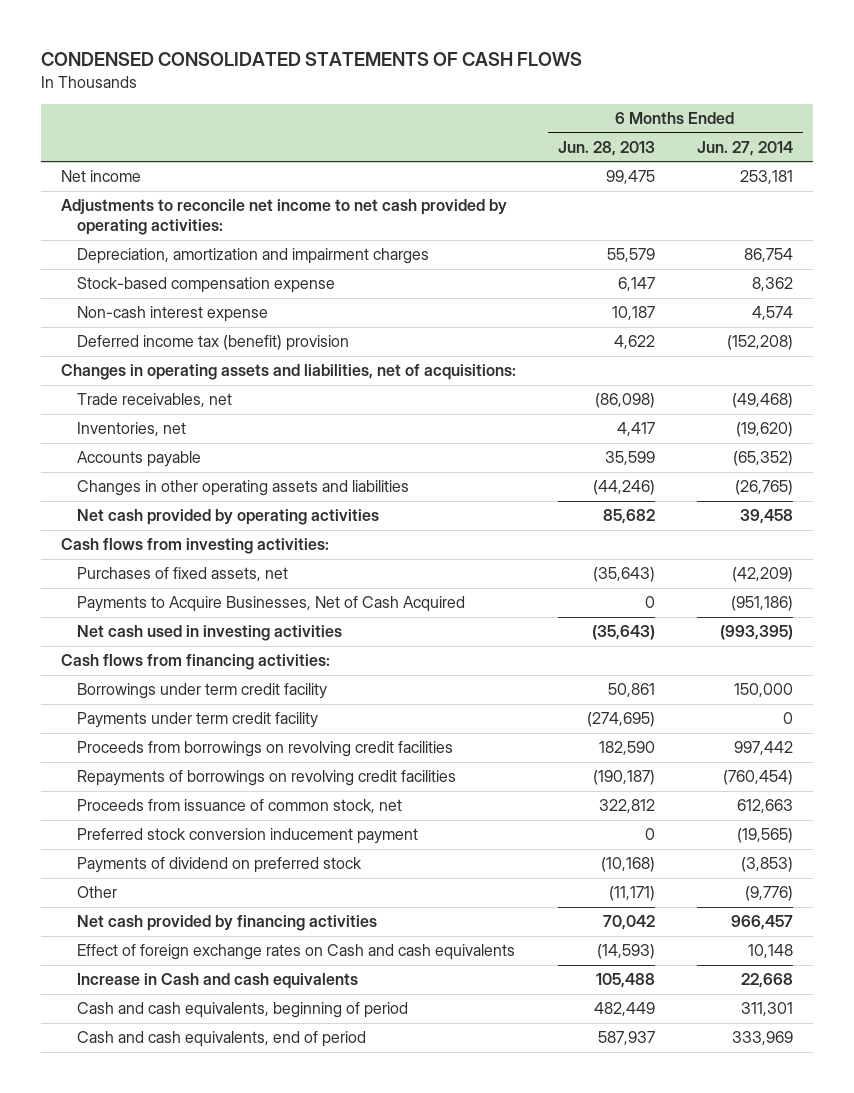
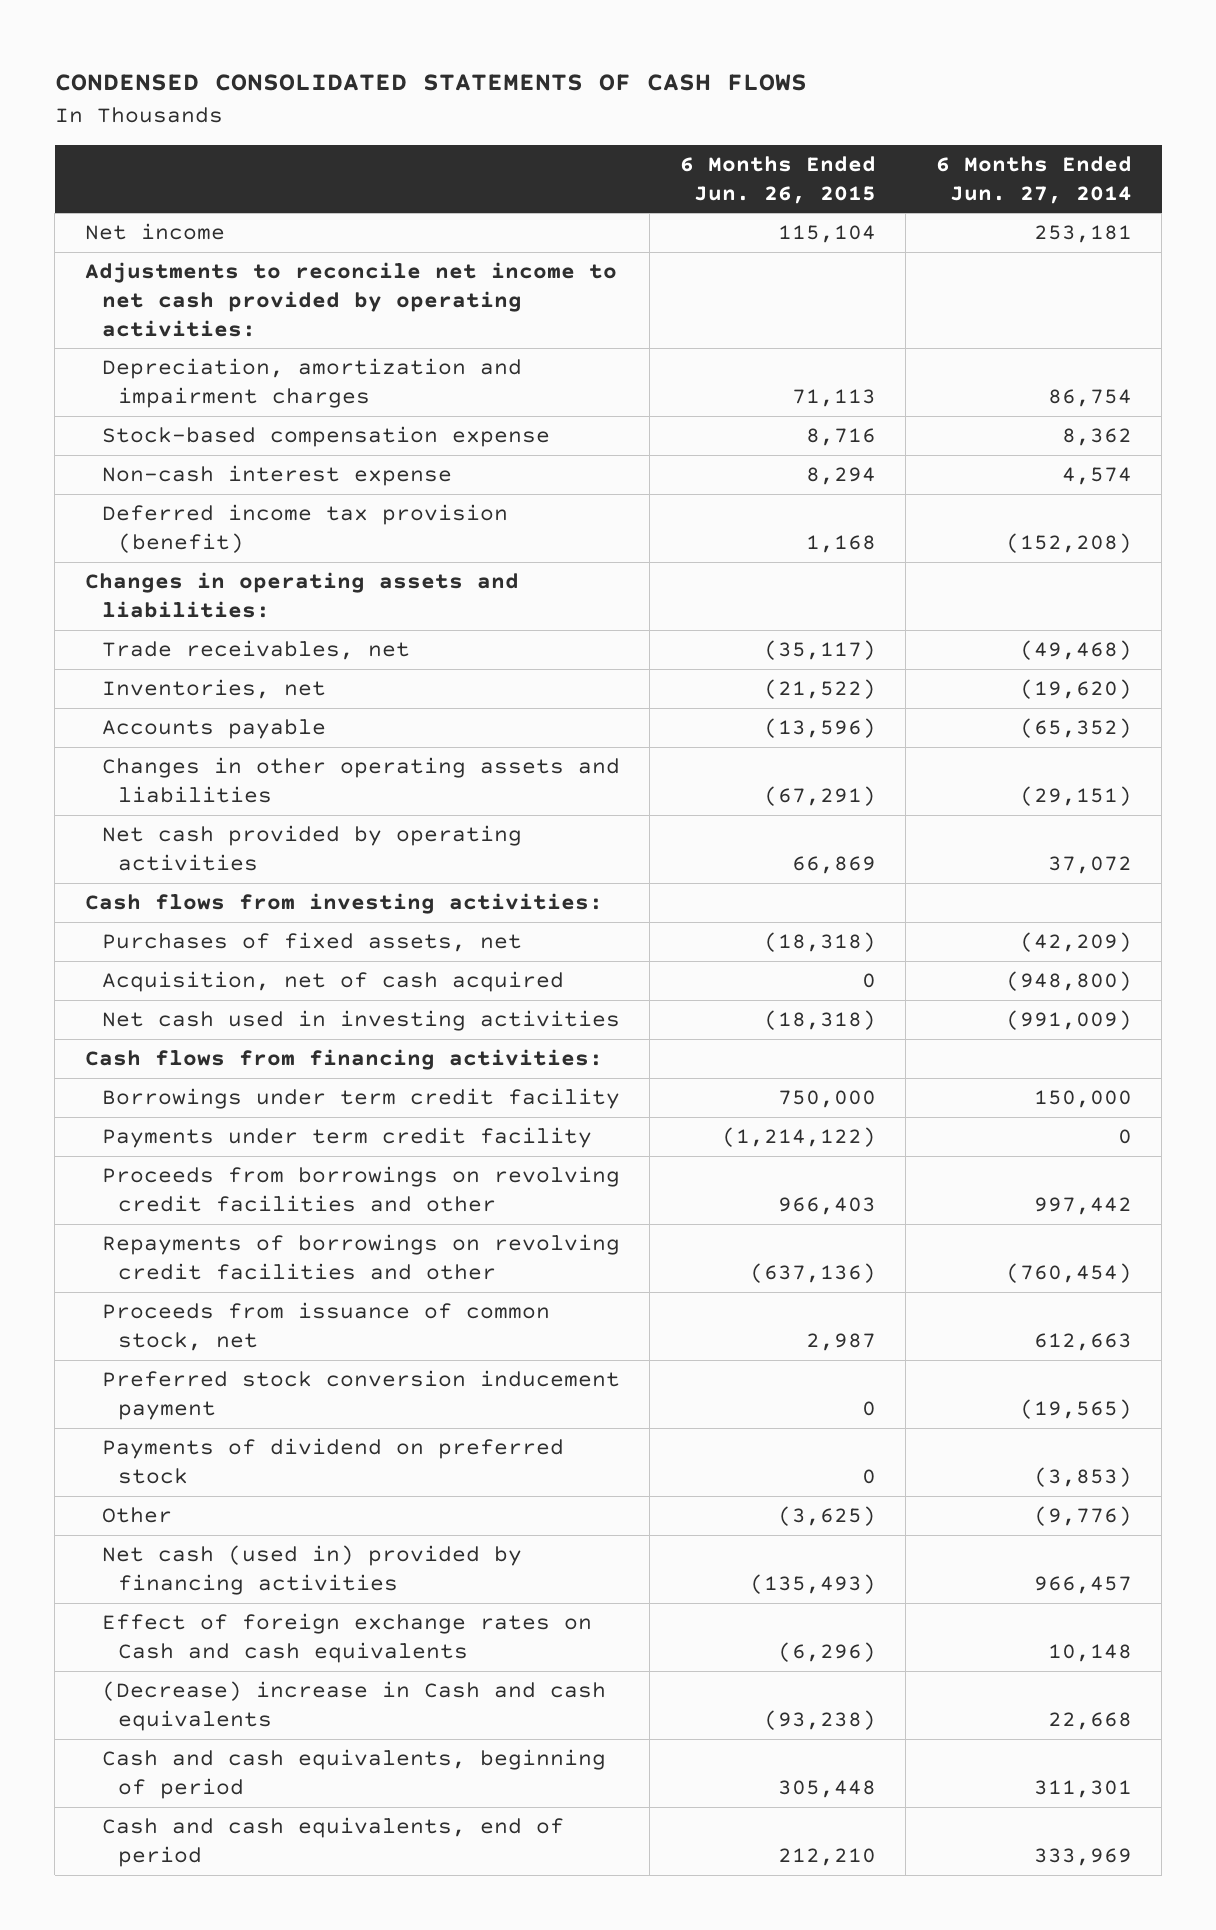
- | 6 Months Ended Jun. 28, 2013 | 6 Months Ended Jun. 27, 2014
+ | 6 Months Ended Jun. 26, 2015 | 6 Months Ended Jun. 27, 2014
- Deferred income tax (benefit) provision | 4,622 | (152,208)
- Changes in operating assets and liabilities, net of acquisitions:
+ Deferred income tax provision (benefit) | 1,168 | (152,208)
+ Changes in operating assets and liabilities:
- Changes in other operating assets and liabilities | (44,246) | (26,765)
- Net cash provided by operating activities | 85,682 | 39,458
+ Changes in other operating assets and liabilities | (67,291) | (29,151)
+ Net cash provided by operating activities | 66,869 | 37,072
- Payments to Acquire Businesses, Net of Cash Acquired | 0 | (951,186)
- Net cash used in investing activities | (35,643) | (993,395)
+ Acquisition, net of cash acquired | 0 | (948,800)
+ Net cash used in investing activities | (18,318) | (991,009)
- Proceeds from borrowings on revolving credit facilities | 182,590 | 997,442
- Repayments of borrowings on revolving credit facilities | (190,187) | (760,454)
+ Proceeds from borrowings on revolving credit facilities and other | 966,403 | 997,442
+ Repayments of borrowings on revolving credit facilities and other | (637,136) | (760,454)
- Net cash provided by financing activities | 70,042 | 966,457
+ Net cash (used in) provided by financing activities | (135,493) | 966,457
- Increase in Cash and cash equivalents | 105,488 | 22,668
+ (Decrease) increase in Cash and cash equivalents | (93,238) | 22,668

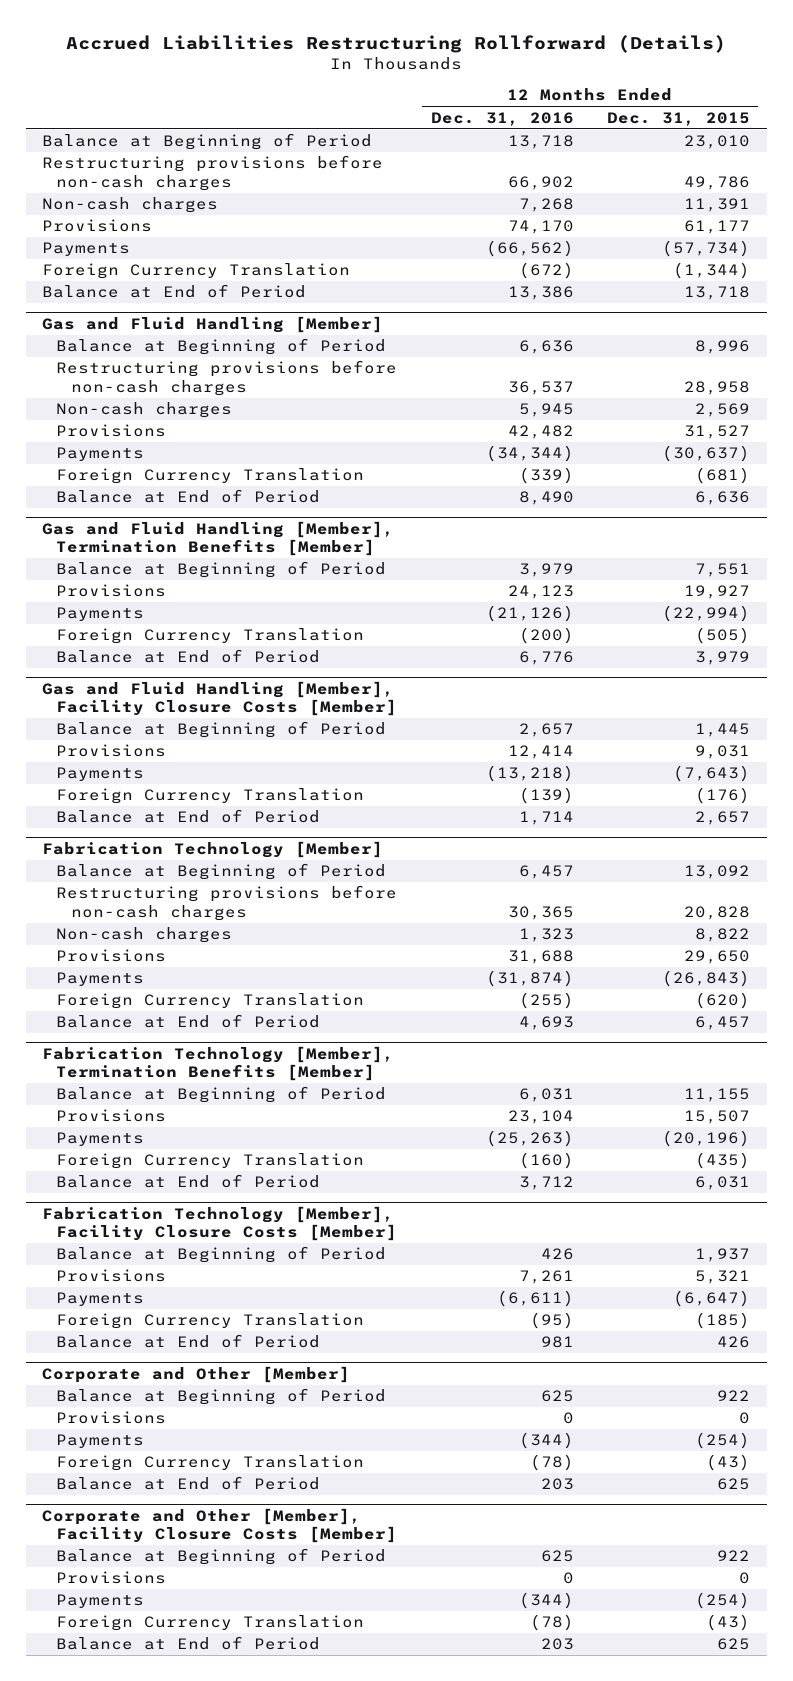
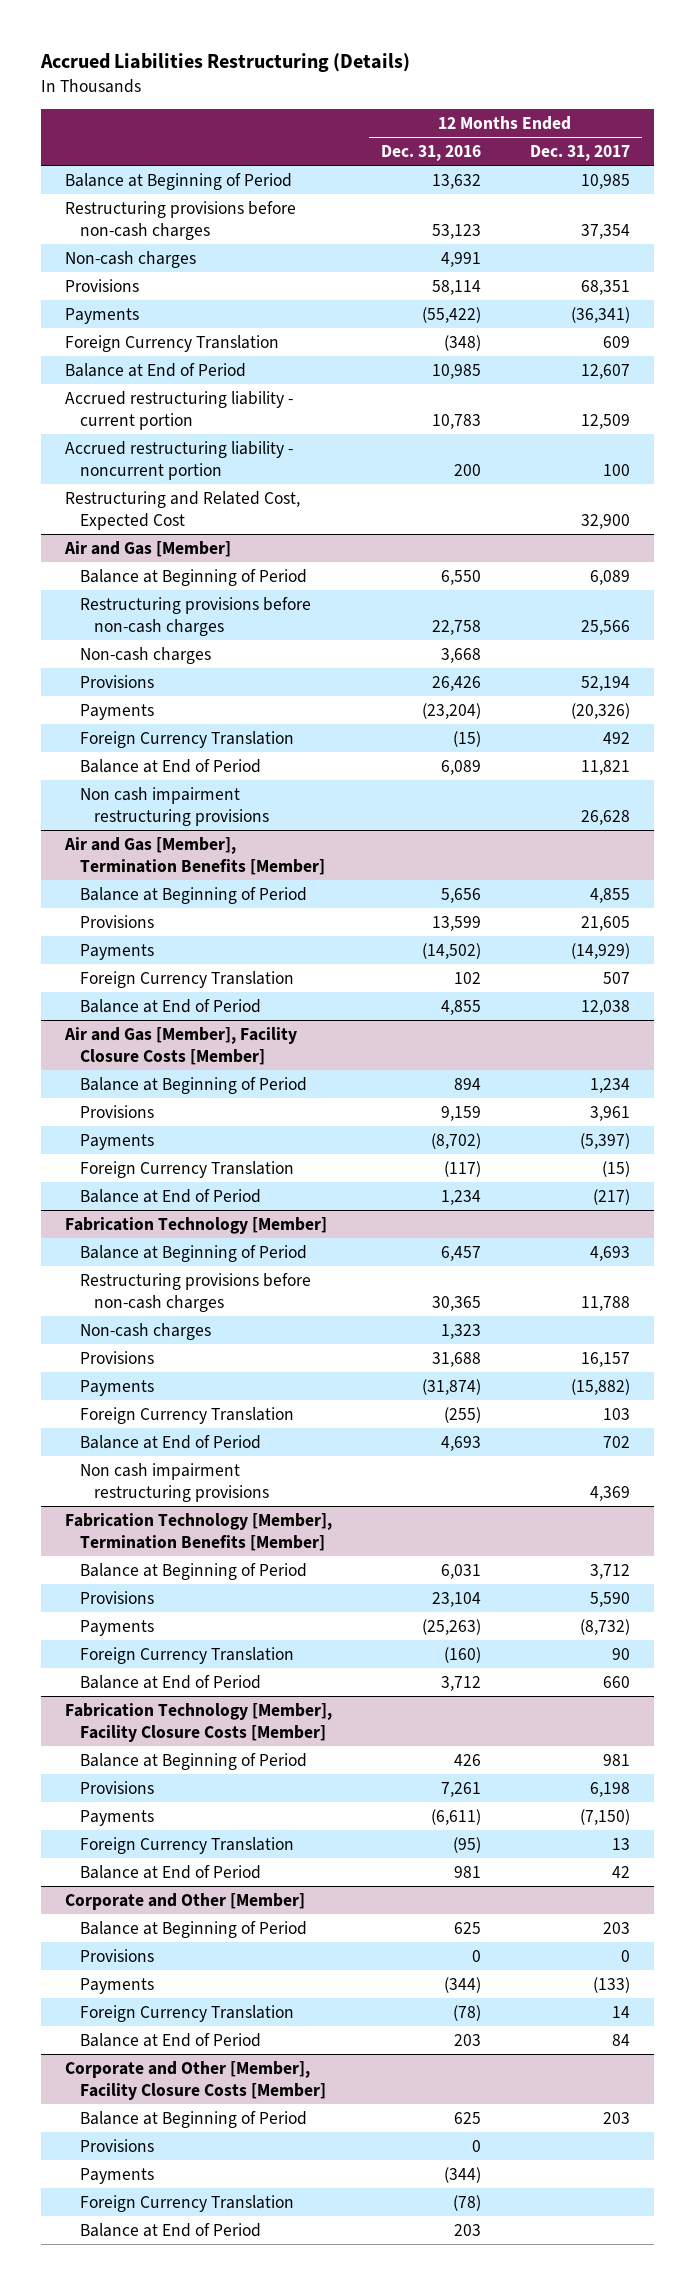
- Accrued Liabilities Restructuring Rollforward (Details)
+ Accrued Liabilities Restructuring (Details)
- | 12 Months Ended Dec. 31, 2016 | 12 Months Ended Dec. 31, 2015
+ | 12 Months Ended Dec. 31, 2016 | 12 Months Ended Dec. 31, 2017
- Balance at Beginning of Period | 13,718 | 23,010
- Restructuring provisions before non-cash charges | 66,902 | 49,786
- Non-cash charges | 7,268 | 11,391
- Provisions | 74,170 | 61,177
- Payments | (66,562) | (57,734)
- Foreign Currency Translation | (672) | (1,344)
- Balance at End of Period | 13,386 | 13,718
- Gas and Fluid Handling [Member]
- Balance at Beginning of Period | 6,636 | 8,996
- Restructuring provisions before non-cash charges | 36,537 | 28,958
- Non-cash charges | 5,945 | 2,569
- Provisions | 42,482 | 31,527
- Payments | (34,344) | (30,637)
- Foreign Currency Translation | (339) | (681)
- Balance at End of Period | 8,490 | 6,636
- Gas and Fluid Handling [Member], Termination Benefits [Member]
- Balance at Beginning of Period | 3,979 | 7,551
- Provisions | 24,123 | 19,927
- Payments | (21,126) | (22,994)
- Foreign Currency Translation | (200) | (505)
- Balance at End of Period | 6,776 | 3,979
- Gas and Fluid Handling [Member], Facility Closure Costs [Member]
- Balance at Beginning of Period | 2,657 | 1,445
- Provisions | 12,414 | 9,031
- Payments | (13,218) | (7,643)
- Foreign Currency Translation | (139) | (176)
- Balance at End of Period | 1,714 | 2,657
+ Balance at Beginning of Period | 13,632 | 10,985
+ Restructuring provisions before non-cash charges | 53,123 | 37,354
+ Non-cash charges | 4,991 |
+ Provisions | 58,114 | 68,351
+ Payments | (55,422) | (36,341)
+ Foreign Currency Translation | (348) | 609
+ Balance at End of Period | 10,985 | 12,607
+ Accrued restructuring liability - current portion | 10,783 | 12,509
+ Accrued restructuring liability - noncurrent portion | 200 | 100
+ Restructuring and Related Cost, Expected Cost | | 32,900
+ Air and Gas [Member]
+ Balance at Beginning of Period | 6,550 | 6,089
+ Restructuring provisions before non-cash charges | 22,758 | 25,566
+ Non-cash charges | 3,668 |
+ Provisions | 26,426 | 52,194
+ Payments | (23,204) | (20,326)
+ Foreign Currency Translation | (15) | 492
+ Balance at End of Period | 6,089 | 11,821
+ Non cash impairment restructuring provisions | | 26,628
+ Air and Gas [Member], Termination Benefits [Member]
+ Balance at Beginning of Period | 5,656 | 4,855
+ Provisions | 13,599 | 21,605
+ Payments | (14,502) | (14,929)
+ Foreign Currency Translation | 102 | 507
+ Balance at End of Period | 4,855 | 12,038
+ Air and Gas [Member], Facility Closure Costs [Member]
+ Balance at Beginning of Period | 894 | 1,234
+ Provisions | 9,159 | 3,961
+ Payments | (8,702) | (5,397)
+ Foreign Currency Translation | (117) | (15)
+ Balance at End of Period | 1,234 | (217)
@ Fabrication Technology [Member]
+ Non cash impairment restructuring provisions | | 4,369

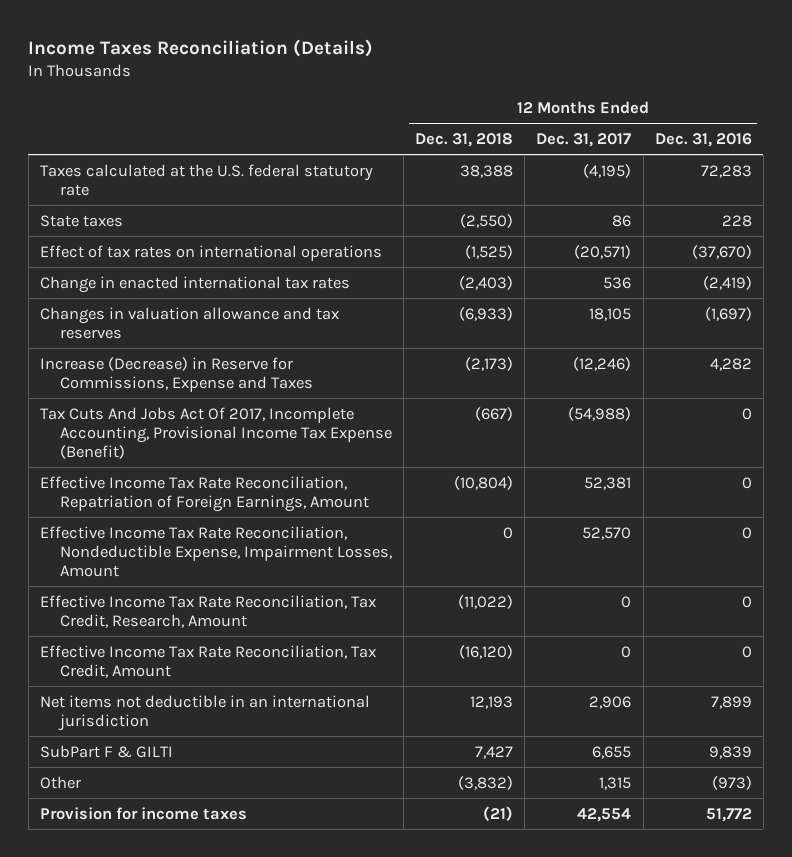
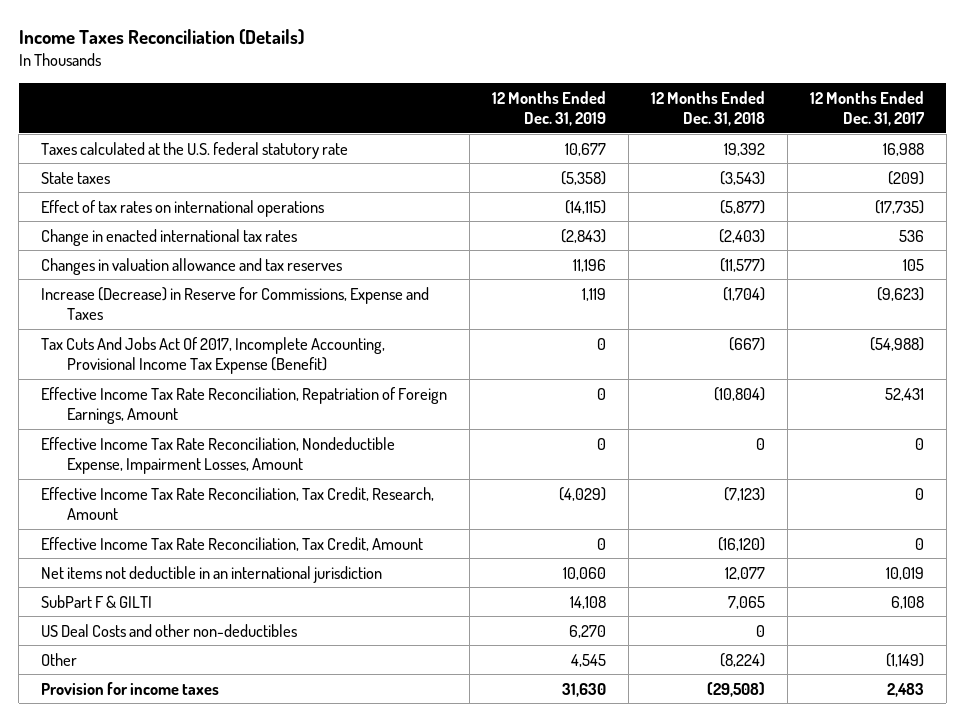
- | 12 Months Ended Dec. 31, 2018 | 12 Months Ended Dec. 31, 2017 | 12 Months Ended Dec. 31, 2016
+ | 12 Months Ended Dec. 31, 2019 | 12 Months Ended Dec. 31, 2018 | 12 Months Ended Dec. 31, 2017
- Taxes calculated at the U.S. federal statutory rate | 38,388 | (4,195) | 72,283
- State taxes | (2,550) | 86 | 228
- Effect of tax rates on international operations | (1,525) | (20,571) | (37,670)
+ Taxes calculated at the U.S. federal statutory rate | 10,677 | 19,392 | 16,988
+ State taxes | (5,358) | (3,543) | (209)
+ Effect of tax rates on international operations | (14,115) | (5,877) | (17,735)
- Changes in valuation allowance and tax reserves | (6,933) | 18,105 | (1,697)
- Increase (Decrease) in Reserve for Commissions, Expense and Taxes | (2,173) | (12,246) | 4,282
+ Changes in valuation allowance and tax reserves | 11,196 | (11,577) | 105
+ Increase (Decrease) in Reserve for Commissions, Expense and Taxes | 1,119 | (1,704) | (9,623)
- Effective Income Tax Rate Reconciliation, Repatriation of Foreign Earnings, Amount | (10,804) | 52,381 | 0
- Effective Income Tax Rate Reconciliation, Nondeductible Expense, Impairment Losses, Amount | 0 | 52,570 | 0
- Effective Income Tax Rate Reconciliation, Tax Credit, Research, Amount | (11,022) | 0 | 0
+ Effective Income Tax Rate Reconciliation, Repatriation of Foreign Earnings, Amount | 0 | (10,804) | 52,431
+ Effective Income Tax Rate Reconciliation, Nondeductible Expense, Impairment Losses, Amount | 0 | 0 | 0
+ Effective Income Tax Rate Reconciliation, Tax Credit, Research, Amount | (4,029) | (7,123) | 0
- Net items not deductible in an international jurisdiction | 12,193 | 2,906 | 7,899
- SubPart F & GILTI | 7,427 | 6,655 | 9,839
- Other | (3,832) | 1,315 | (973)
- Provision for income taxes | (21) | 42,554 | 51,772
+ Net items not deductible in an international jurisdiction | 10,060 | 12,077 | 10,019
+ SubPart F & GILTI | 14,108 | 7,065 | 6,108
+ US Deal Costs and other non-deductibles | 6,270 | 0 |
+ Other | 4,545 | (8,224) | (1,149)
+ Provision for income taxes | 31,630 | (29,508) | 2,483

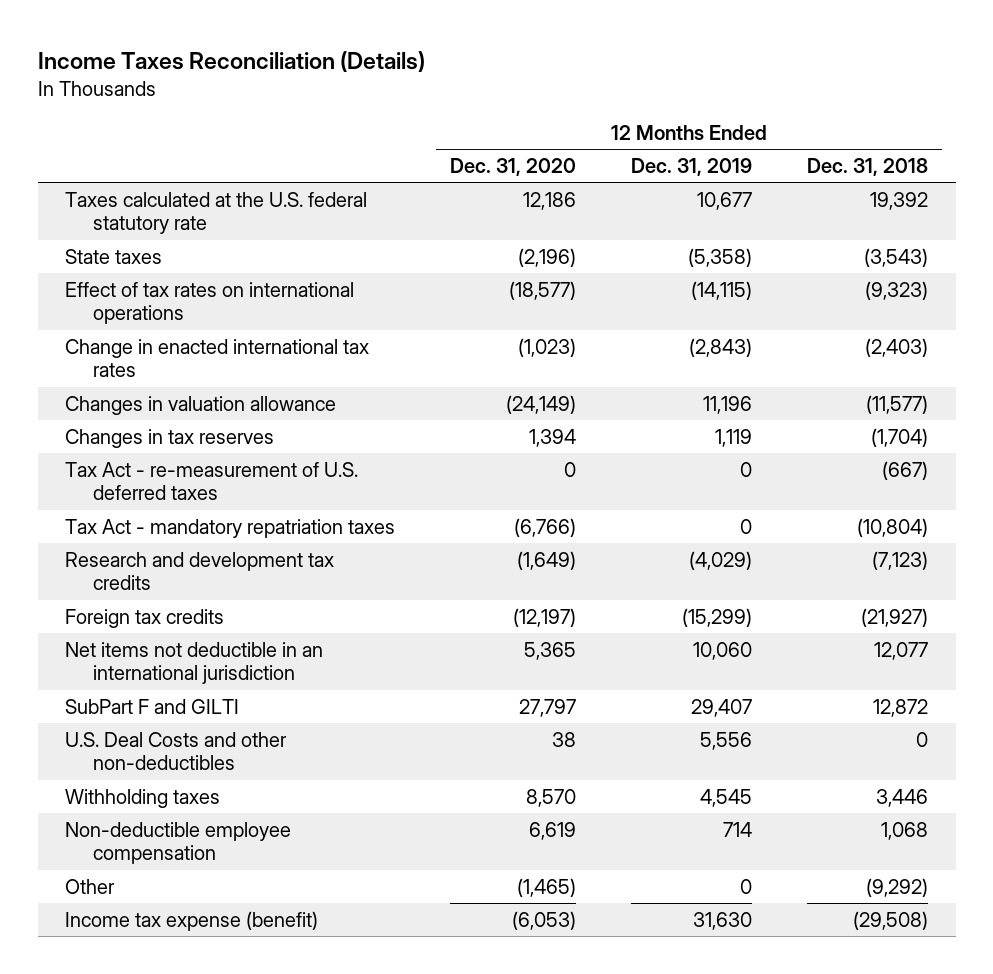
- | 12 Months Ended Dec. 31, 2019 | 12 Months Ended Dec. 31, 2018 | 12 Months Ended Dec. 31, 2017
+ | 12 Months Ended Dec. 31, 2020 | 12 Months Ended Dec. 31, 2019 | 12 Months Ended Dec. 31, 2018
- Effect of tax rates on international operations | (14,115) | (5,877) | (17,735)
+ Effect of tax rates on international operations | (18,577) | (14,115) | (9,323)
- Changes in valuation allowance and tax reserves | 11,196 | (11,577) | 105
- Increase (Decrease) in Reserve for Commissions, Expense and Taxes | 1,119 | (1,704) | (9,623)
- Tax Cuts And Jobs Act Of 2017, Incomplete Accounting, Provisional Income Tax Expense (Benefit) | 0 | (667) | (54,988)
- Effective Income Tax Rate Reconciliation, Repatriation of Foreign Earnings, Amount | 0 | (10,804) | 52,431
- Effective Income Tax Rate Reconciliation, Nondeductible Expense, Impairment Losses, Amount | 0 | 0 | 0
- Effective Income Tax Rate Reconciliation, Tax Credit, Research, Amount | (4,029) | (7,123) | 0
- Effective Income Tax Rate Reconciliation, Tax Credit, Amount | 0 | (16,120) | 0
+ Changes in valuation allowance | (24,149) | 11,196 | (11,577)
+ Changes in tax reserves | 1,394 | 1,119 | (1,704)
+ Tax Act - re-measurement of U.S. deferred taxes | 0 | 0 | (667)
+ Tax Act - mandatory repatriation taxes | (6,766) | 0 | (10,804)
+ Research and development tax credits | (1,649) | (4,029) | (7,123)
+ Foreign tax credits | (12,197) | (15,299) | (21,927)
- SubPart F & GILTI | 14,108 | 7,065 | 6,108
- US Deal Costs and other non-deductibles | 6,270 | 0 |
- Other | 4,545 | (8,224) | (1,149)
- Provision for income taxes | 31,630 | (29,508) | 2,483
+ SubPart F and GILTI | 27,797 | 29,407 | 12,872
+ U.S. Deal Costs and other non-deductibles | 38 | 5,556 | 0
+ Withholding taxes | 8,570 | 4,545 | 3,446
+ Non-deductible employee compensation | 6,619 | 714 | 1,068
+ Other | (1,465) | 0 | (9,292)
+ Income tax expense (benefit) | (6,053) | 31,630 | (29,508)

